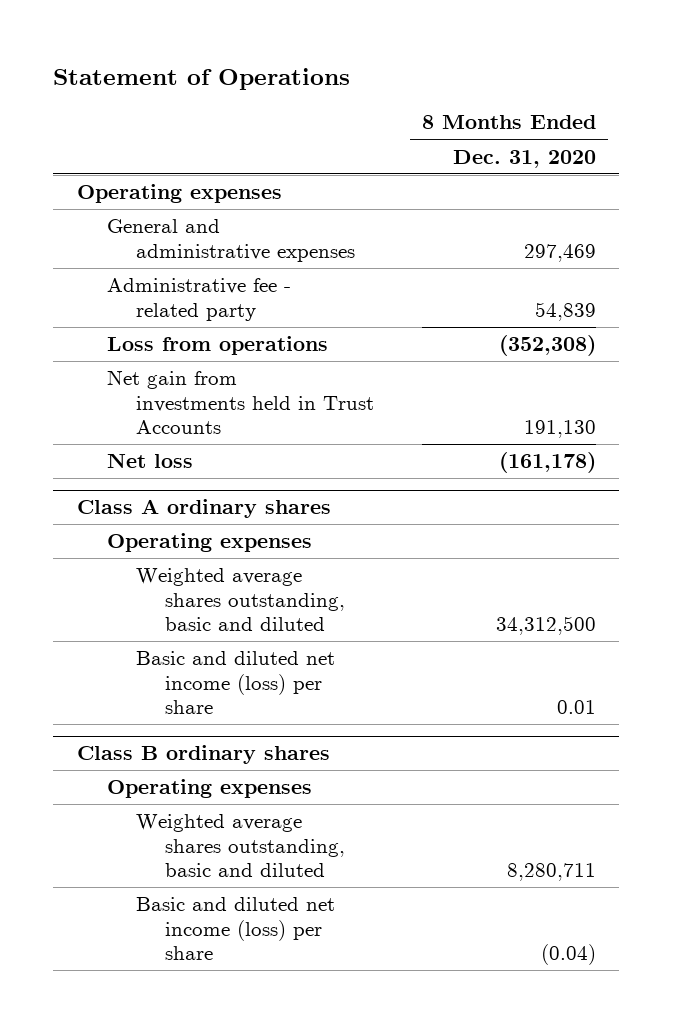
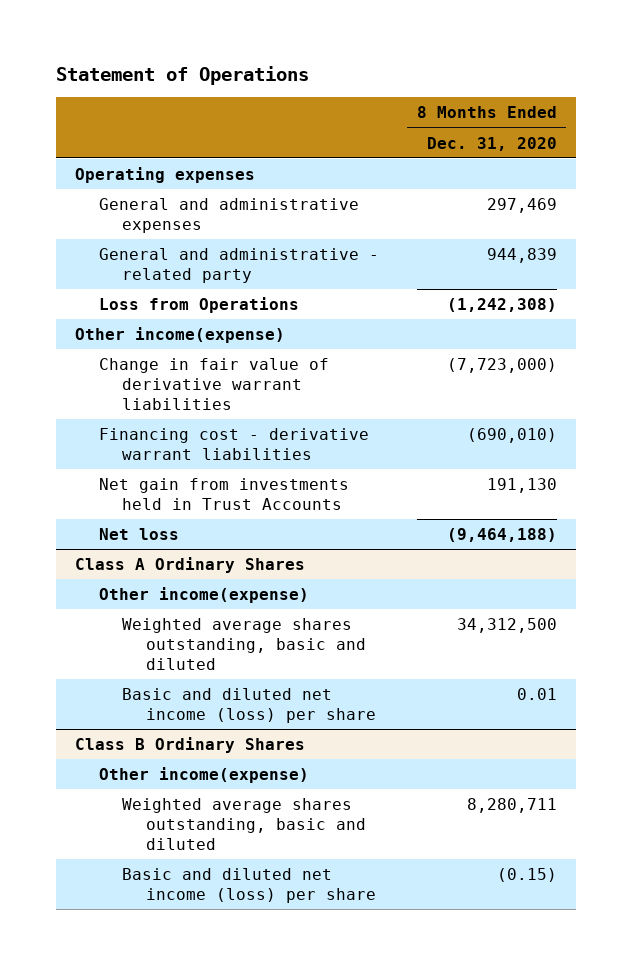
- Administrative fee - related party | 54,839
- Loss from operations | (352,308)
+ General and administrative - related party | 944,839
+ Loss from Operations | (1,242,308)
+ Other income(expense)
+ Change in fair value of derivative warrant liabilities | (7,723,000)
+ Financing cost - derivative warrant liabilities | (690,010)
- Net loss | (161,178)
- Class A ordinary shares
- Operating expenses
+ Net loss | (9,464,188)
+ Class A Ordinary Shares
+ Other income(expense)
- Class B ordinary shares
- Operating expenses
+ Class B Ordinary Shares
+ Other income(expense)
- Basic and diluted net income (loss) per share | (0.04)
+ Basic and diluted net income (loss) per share | (0.15)

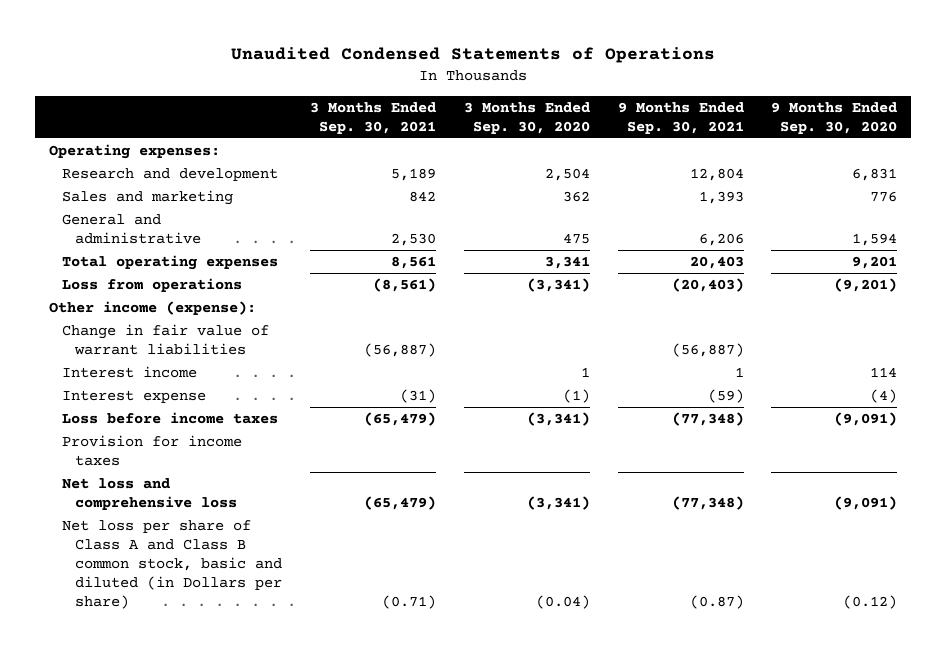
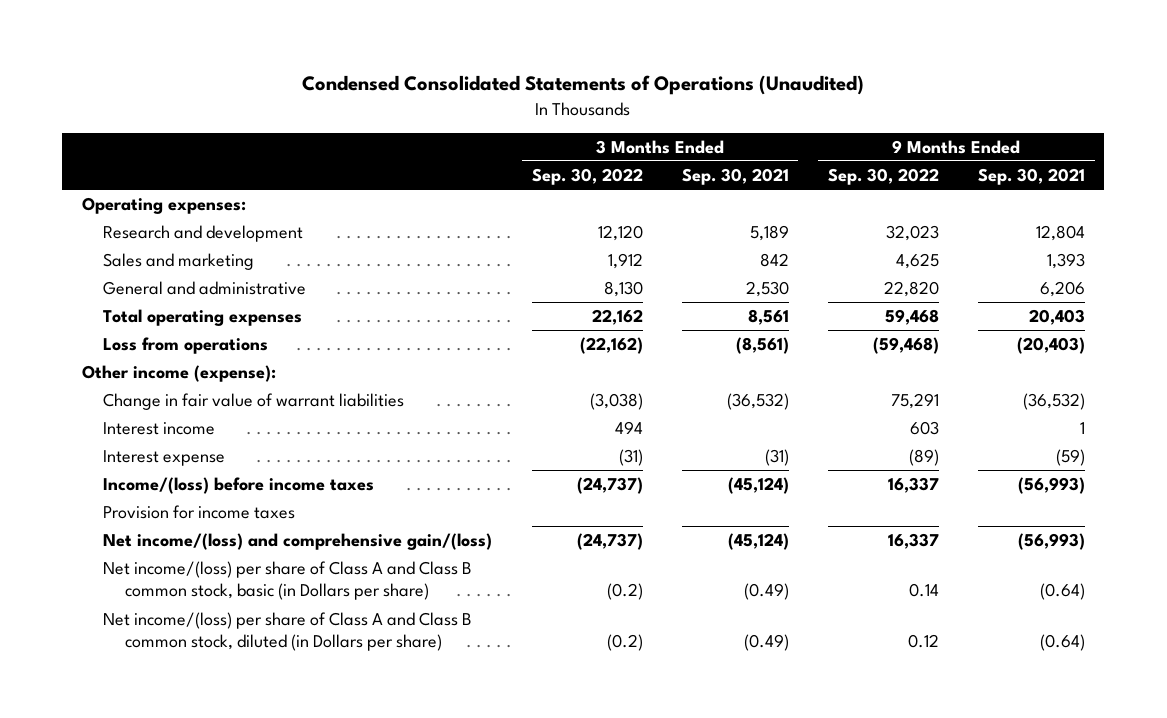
- Unaudited Condensed Statements of Operations
+ Condensed Consolidated Statements of Operations (Unaudited)
- | 3 Months Ended Sep. 30, 2021 | 3 Months Ended Sep. 30, 2020 | 9 Months Ended Sep. 30, 2021 | 9 Months Ended Sep. 30, 2020
+ | 3 Months Ended Sep. 30, 2022 | 3 Months Ended Sep. 30, 2021 | 9 Months Ended Sep. 30, 2022 | 9 Months Ended Sep. 30, 2021
- Change in fair value of warrant liabilities | (56,887) | | (56,887) |
+ Change in fair value of warrant liabilities | (3,038) | (36,532) | 75,291 | (36,532)
- Loss before income taxes | (65,479) | (3,341) | (77,348) | (9,091)
+ Income/(loss) before income taxes | (24,737) | (45,124) | 16,337 | (56,993)
- Net loss and comprehensive loss | (65,479) | (3,341) | (77,348) | (9,091)
- Net loss per share of Class A and Class B common stock, basic and diluted (in Dollars per share) | (0.71) | (0.04) | (0.87) | (0.12)
+ Net income/(loss) and comprehensive gain/(loss) | (24,737) | (45,124) | 16,337 | (56,993)
+ Net income/(loss) per share of Class A and Class B common stock, basic (in Dollars per share) | (0.2) | (0.49) | 0.14 | (0.64)
+ Net income/(loss) per share of Class A and Class B common stock, diluted (in Dollars per share) | (0.2) | (0.49) | 0.12 | (0.64)

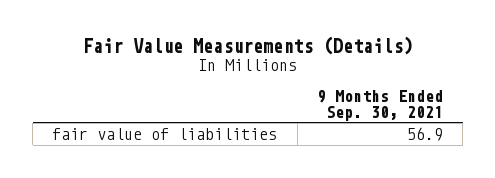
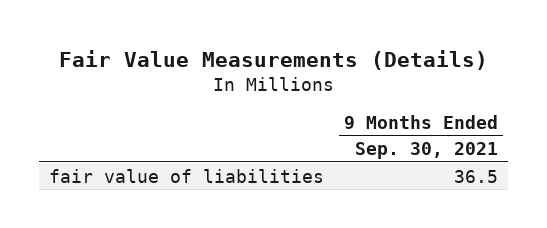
- fair value of liabilities | 56.9
+ fair value of liabilities | 36.5

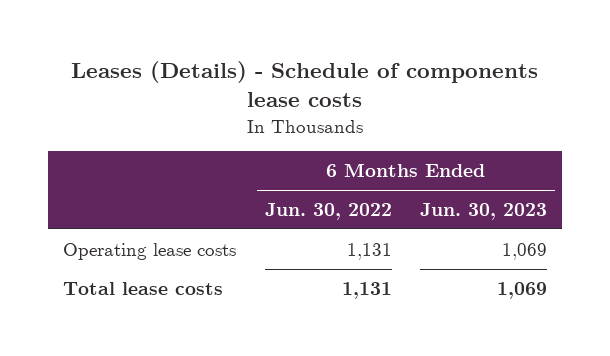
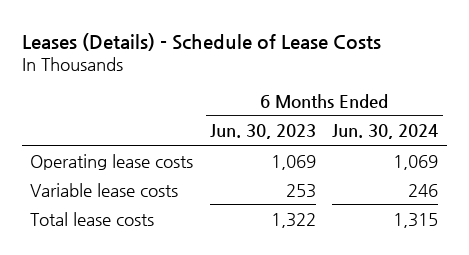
- Leases (Details) - Schedule of components lease costs
+ Leases (Details) - Schedule of Lease Costs
- | 6 Months Ended Jun. 30, 2022 | 6 Months Ended Jun. 30, 2023
+ | 6 Months Ended Jun. 30, 2023 | 6 Months Ended Jun. 30, 2024
- Total lease costs | 1,131 | 1,069
+ Variable lease costs | 253 | 246
+ Total lease costs | 1,322 | 1,315

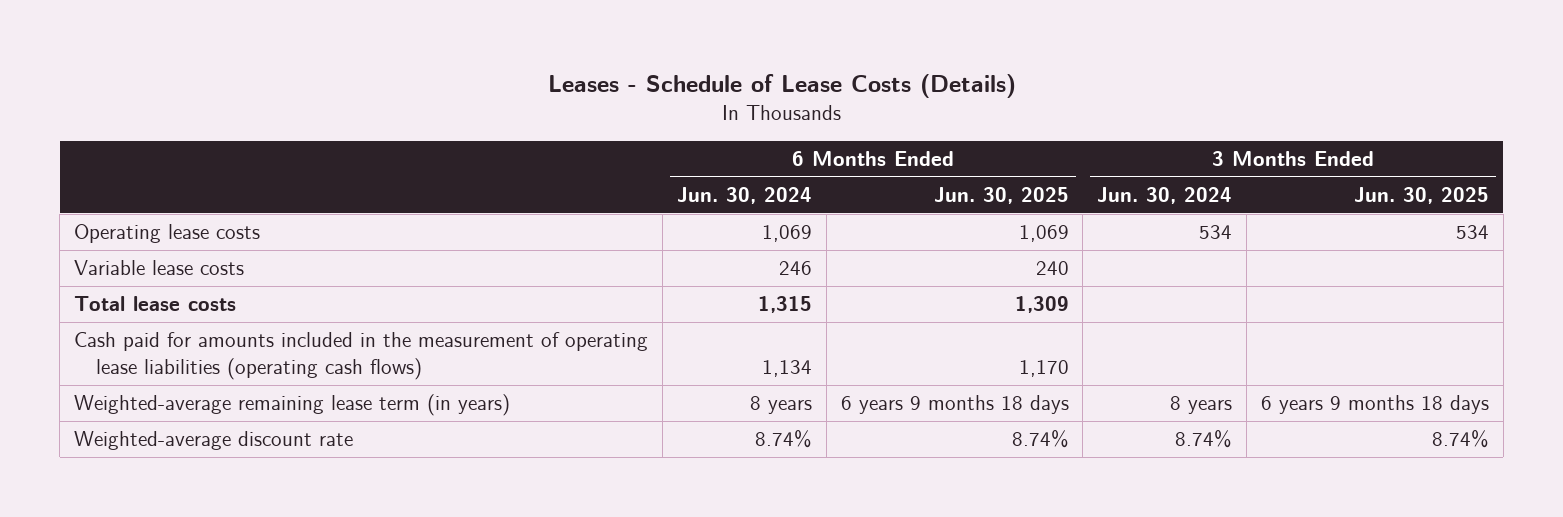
- Leases (Details) - Schedule of Lease Costs
+ Leases - Schedule of Lease Costs (Details)
- | 6 Months Ended Jun. 30, 2023 | 6 Months Ended Jun. 30, 2024
+ | 6 Months Ended Jun. 30, 2024 | 6 Months Ended Jun. 30, 2025 | 3 Months Ended Jun. 30, 2024 | 3 Months Ended Jun. 30, 2025
+ Cash paid for amounts included in the measurement of operating lease liabilities (operating cash flows) | 1,134 | 1,170 | |
+ Weighted-average remaining lease term (in years) | 8 years | 6 years 9 months 18 days | 8 years | 6 years 9 months 18 days
+ Weighted-average discount rate | 8.74% | 8.74% | 8.74% | 8.74%

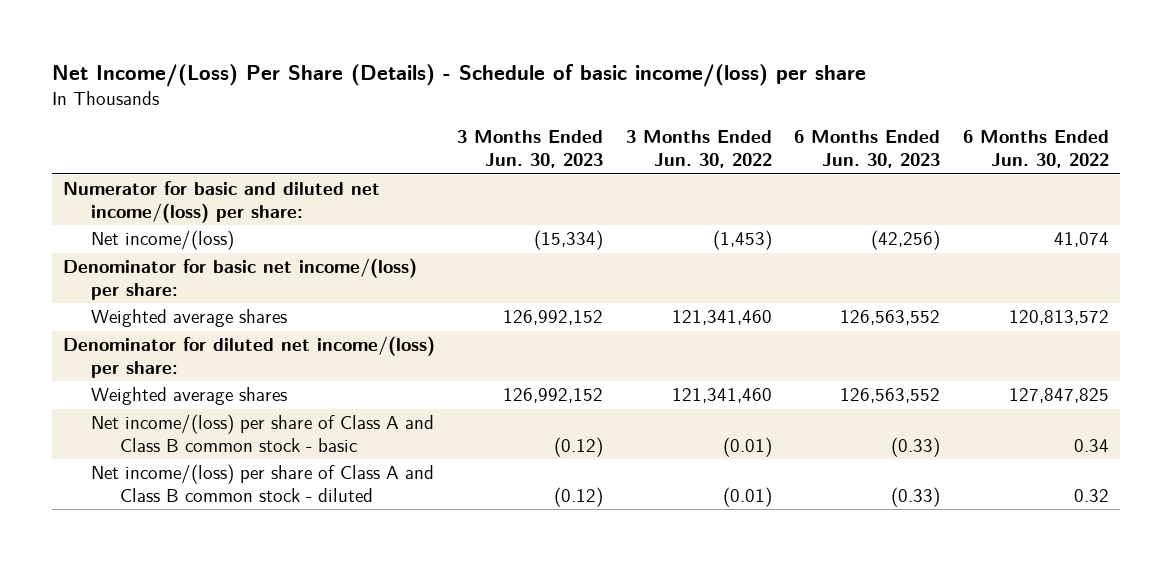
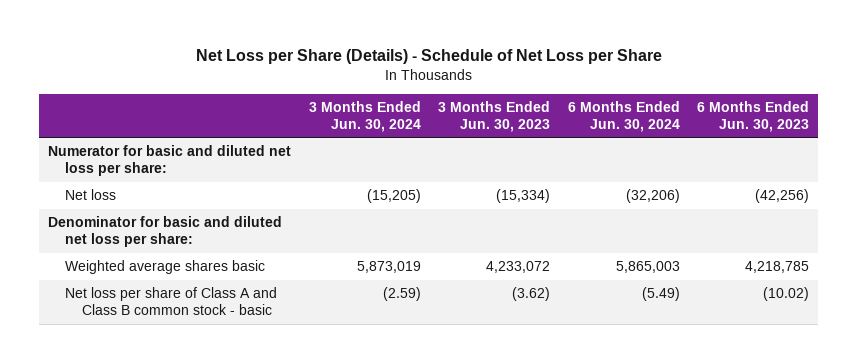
- Net Income/(Loss) Per Share (Details) - Schedule of basic income/(loss) per share
+ Net Loss per Share (Details) - Schedule of Net Loss per Share
- | 3 Months Ended Jun. 30, 2023 | 3 Months Ended Jun. 30, 2022 | 6 Months Ended Jun. 30, 2023 | 6 Months Ended Jun. 30, 2022
+ | 3 Months Ended Jun. 30, 2024 | 3 Months Ended Jun. 30, 2023 | 6 Months Ended Jun. 30, 2024 | 6 Months Ended Jun. 30, 2023
- Numerator for basic and diluted net income/(loss) per share:
- Net income/(loss) | (15,334) | (1,453) | (42,256) | 41,074
- Denominator for basic net income/(loss) per share:
- Weighted average shares | 126,992,152 | 121,341,460 | 126,563,552 | 120,813,572
- Denominator for diluted net income/(loss) per share:
- Weighted average shares | 126,992,152 | 121,341,460 | 126,563,552 | 127,847,825
- Net income/(loss) per share of Class A and Class B common stock - basic | (0.12) | (0.01) | (0.33) | 0.34
- Net income/(loss) per share of Class A and Class B common stock - diluted | (0.12) | (0.01) | (0.33) | 0.32
+ Numerator for basic and diluted net loss per share:
+ Net loss | (15,205) | (15,334) | (32,206) | (42,256)
+ Denominator for basic and diluted net loss per share:
+ Weighted average shares basic | 5,873,019 | 4,233,072 | 5,865,003 | 4,218,785
+ Net loss per share of Class A and Class B common stock - basic | (2.59) | (3.62) | (5.49) | (10.02)

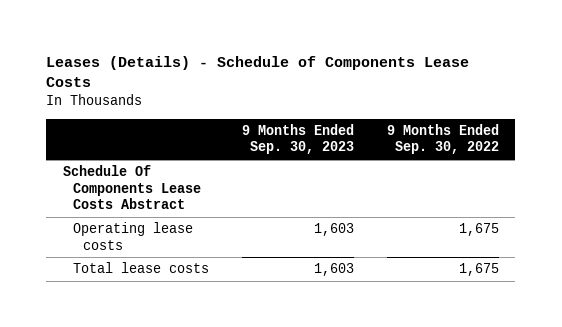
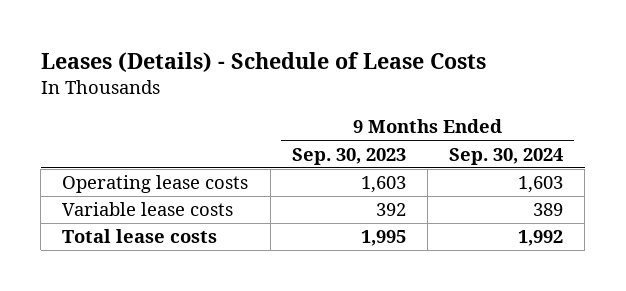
- Leases (Details) - Schedule of Components Lease Costs
+ Leases (Details) - Schedule of Lease Costs
- | 9 Months Ended Sep. 30, 2023 | 9 Months Ended Sep. 30, 2022
+ | 9 Months Ended Sep. 30, 2023 | 9 Months Ended Sep. 30, 2024
- Schedule Of Components Lease Costs Abstract
- Total lease costs | 1,603 | 1,675
+ Variable lease costs | 392 | 389
+ Total lease costs | 1,995 | 1,992

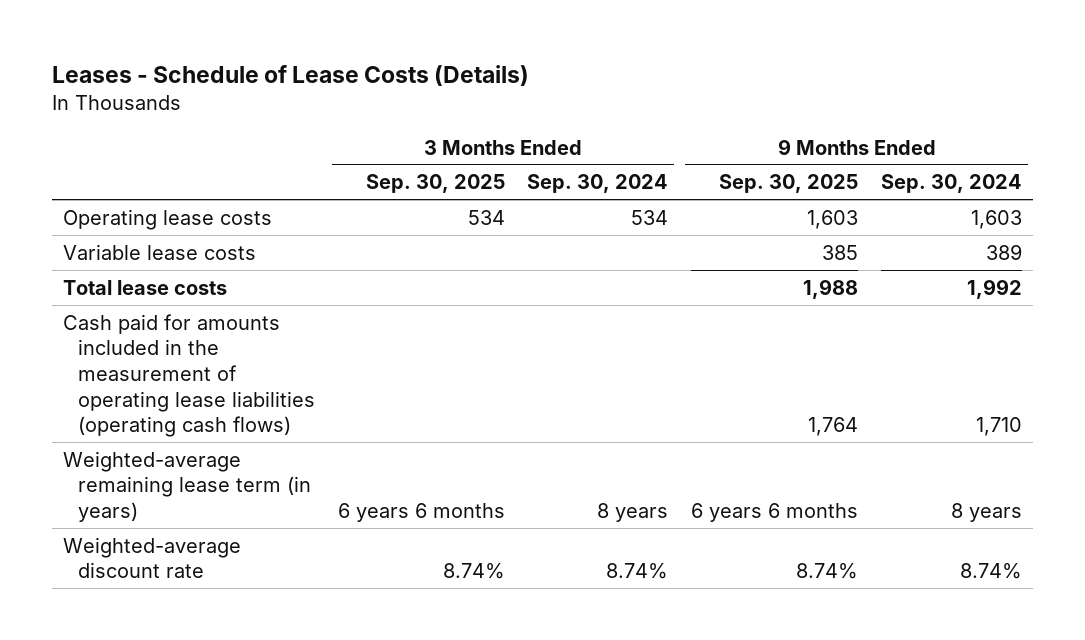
- Leases (Details) - Schedule of Lease Costs
+ Leases - Schedule of Lease Costs (Details)
- | 9 Months Ended Sep. 30, 2023 | 9 Months Ended Sep. 30, 2024
+ | 3 Months Ended Sep. 30, 2025 | 3 Months Ended Sep. 30, 2024 | 9 Months Ended Sep. 30, 2025 | 9 Months Ended Sep. 30, 2024
+ Cash paid for amounts included in the measurement of operating lease liabilities (operating cash flows) | | | 1,764 | 1,710
+ Weighted-average remaining lease term (in years) | 6 years 6 months | 8 years | 6 years 6 months | 8 years
+ Weighted-average discount rate | 8.74% | 8.74% | 8.74% | 8.74%

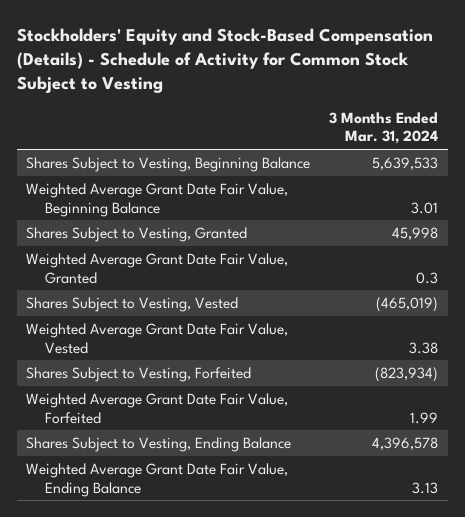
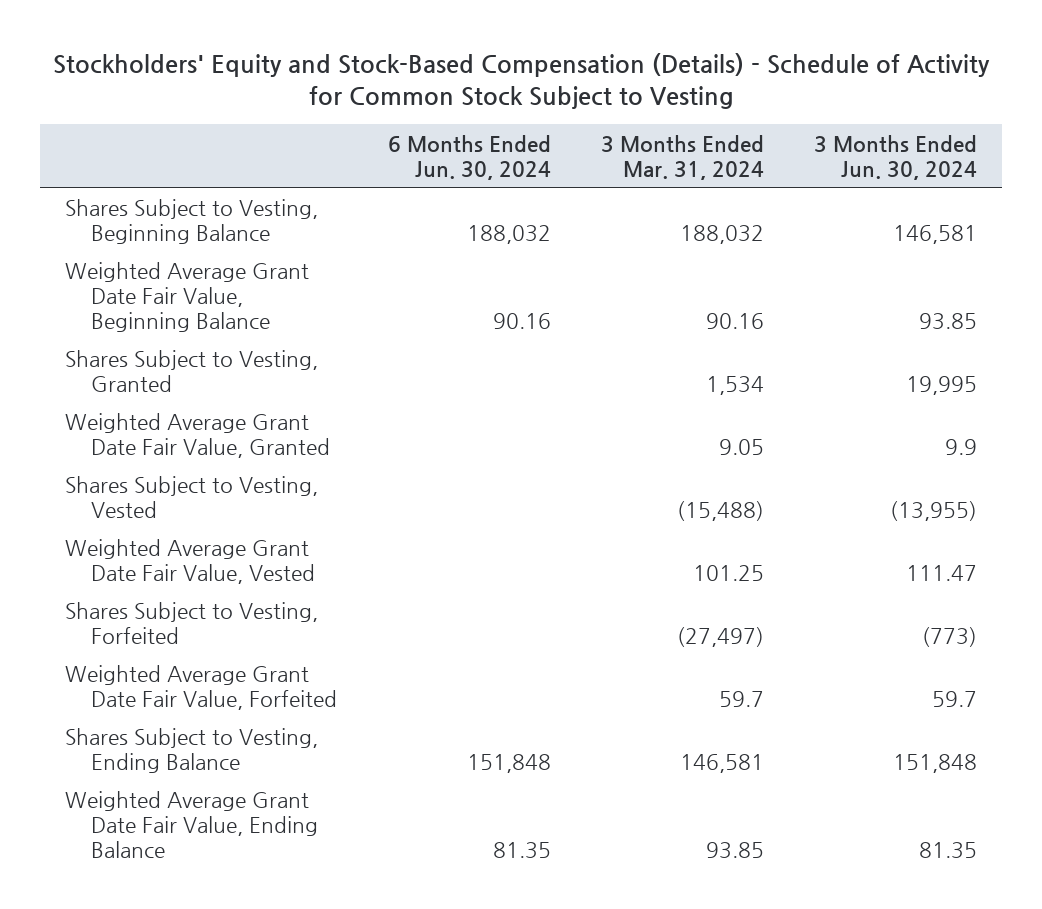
- | 3 Months Ended Mar. 31, 2024
+ | 6 Months Ended Jun. 30, 2024 | 3 Months Ended Mar. 31, 2024 | 3 Months Ended Jun. 30, 2024
- Shares Subject to Vesting, Beginning Balance | 5,639,533
- Weighted Average Grant Date Fair Value, Beginning Balance | 3.01
- Shares Subject to Vesting, Granted | 45,998
- Weighted Average Grant Date Fair Value, Granted | 0.3
- Shares Subject to Vesting, Vested | (465,019)
- Weighted Average Grant Date Fair Value, Vested | 3.38
- Shares Subject to Vesting, Forfeited | (823,934)
- Weighted Average Grant Date Fair Value, Forfeited | 1.99
- Shares Subject to Vesting, Ending Balance | 4,396,578
- Weighted Average Grant Date Fair Value, Ending Balance | 3.13
+ Shares Subject to Vesting, Beginning Balance | 188,032 | 188,032 | 146,581
+ Weighted Average Grant Date Fair Value, Beginning Balance | 90.16 | 90.16 | 93.85
+ Shares Subject to Vesting, Granted | | 1,534 | 19,995
+ Weighted Average Grant Date Fair Value, Granted | | 9.05 | 9.9
+ Shares Subject to Vesting, Vested | | (15,488) | (13,955)
+ Weighted Average Grant Date Fair Value, Vested | | 101.25 | 111.47
+ Shares Subject to Vesting, Forfeited | | (27,497) | (773)
+ Weighted Average Grant Date Fair Value, Forfeited | | 59.7 | 59.7
+ Shares Subject to Vesting, Ending Balance | 151,848 | 146,581 | 151,848
+ Weighted Average Grant Date Fair Value, Ending Balance | 81.35 | 93.85 | 81.35

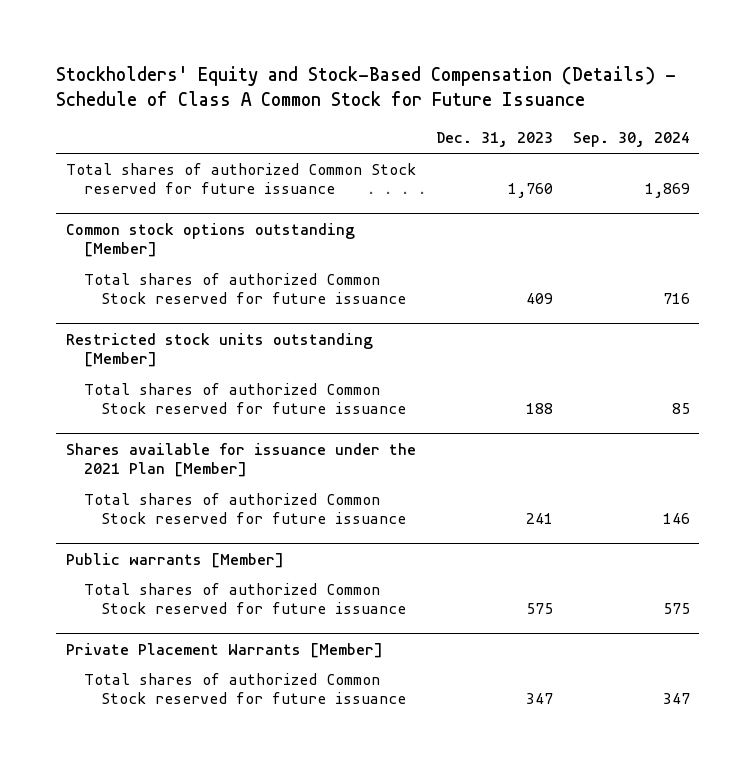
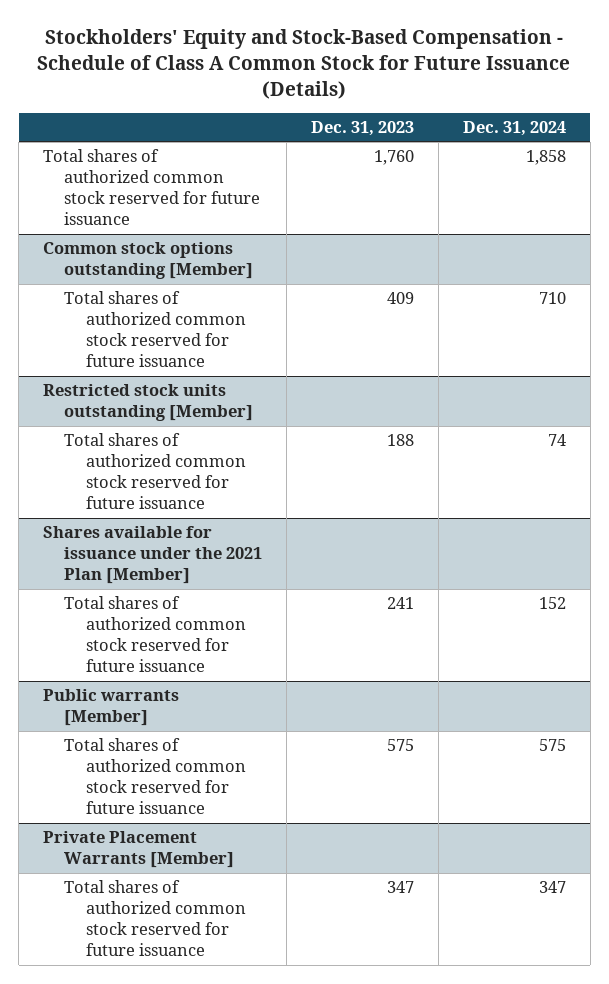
- Stockholders' Equity and Stock-Based Compensation (Details) - Schedule of Class A Common Stock for Future Issuance
+ Stockholders' Equity and Stock-Based Compensation - Schedule of Class A Common Stock for Future Issuance (Details)
- | Dec. 31, 2023 | Sep. 30, 2024
+ | Dec. 31, 2023 | Dec. 31, 2024
- Total shares of authorized Common Stock reserved for future issuance | 1,760 | 1,869
+ Total shares of authorized common stock reserved for future issuance | 1,760 | 1,858
@ Common stock options outstanding [Member]
- Total shares of authorized Common Stock reserved for future issuance | 409 | 716
+ Total shares of authorized common stock reserved for future issuance | 409 | 710
@ Restricted stock units outstanding [Member]
- Total shares of authorized Common Stock reserved for future issuance | 188 | 85
+ Total shares of authorized common stock reserved for future issuance | 188 | 74
@ Shares available for issuance under the 2021 Plan [Member]
- Total shares of authorized Common Stock reserved for future issuance | 241 | 146
+ Total shares of authorized common stock reserved for future issuance | 241 | 152
@ Public warrants [Member]
- Total shares of authorized Common Stock reserved for future issuance | 575 | 575
+ Total shares of authorized common stock reserved for future issuance | 575 | 575
@ Private Placement Warrants [Member]
- Total shares of authorized Common Stock reserved for future issuance | 347 | 347
+ Total shares of authorized common stock reserved for future issuance | 347 | 347

